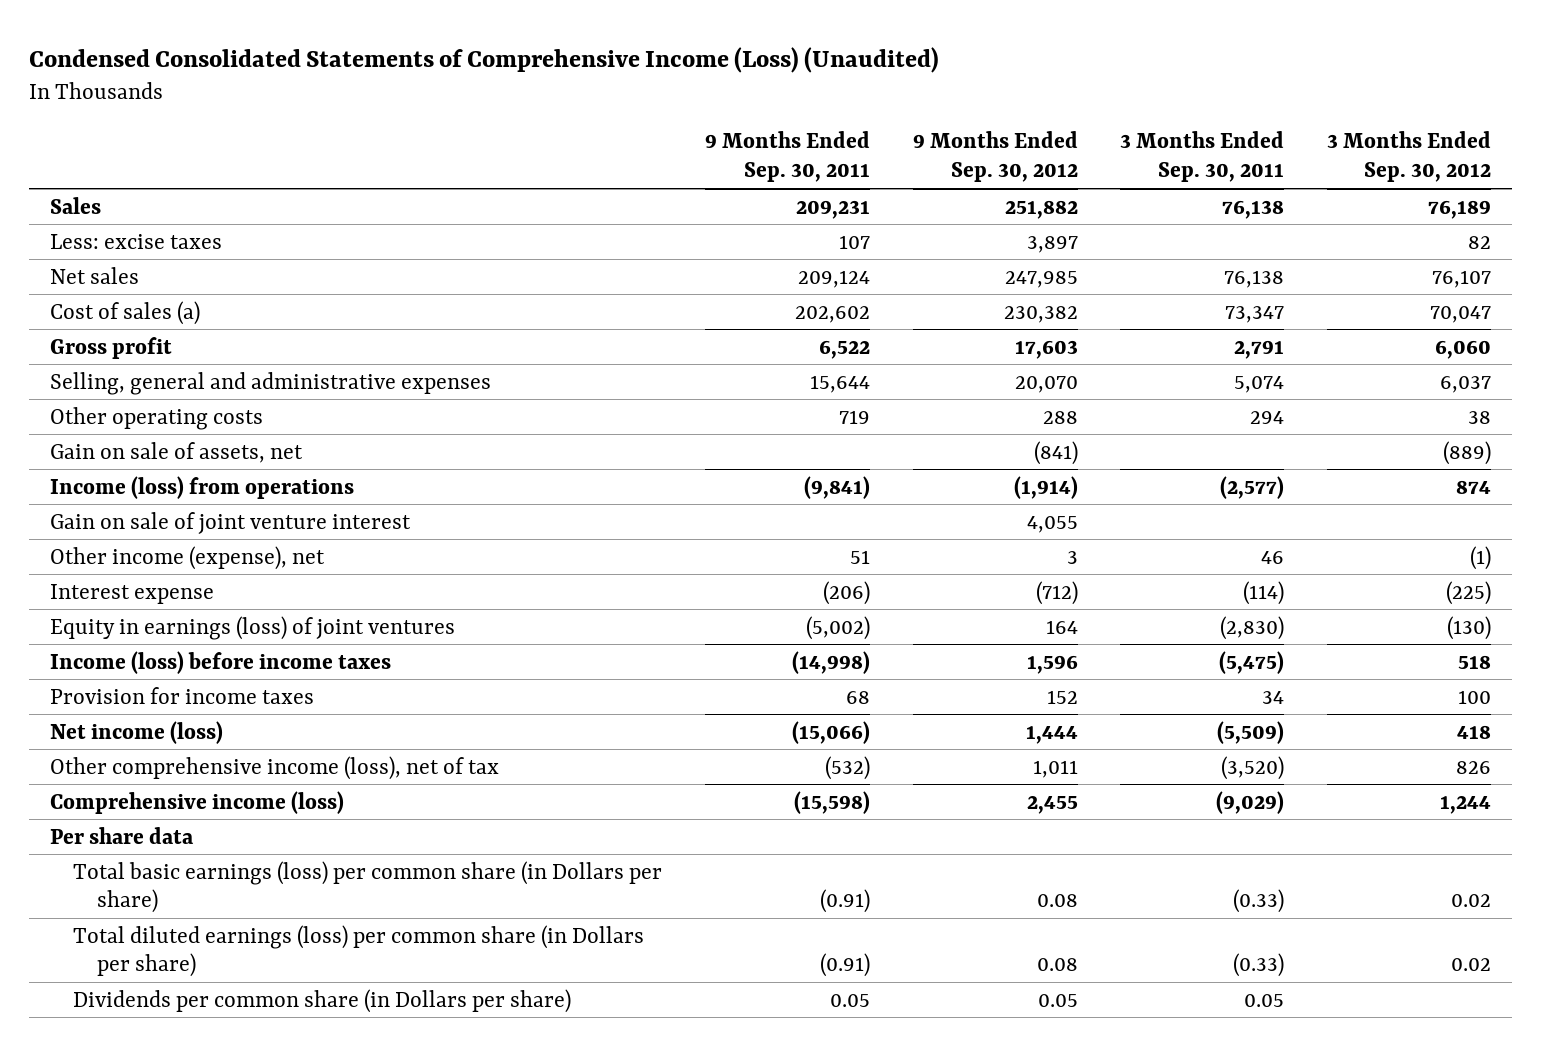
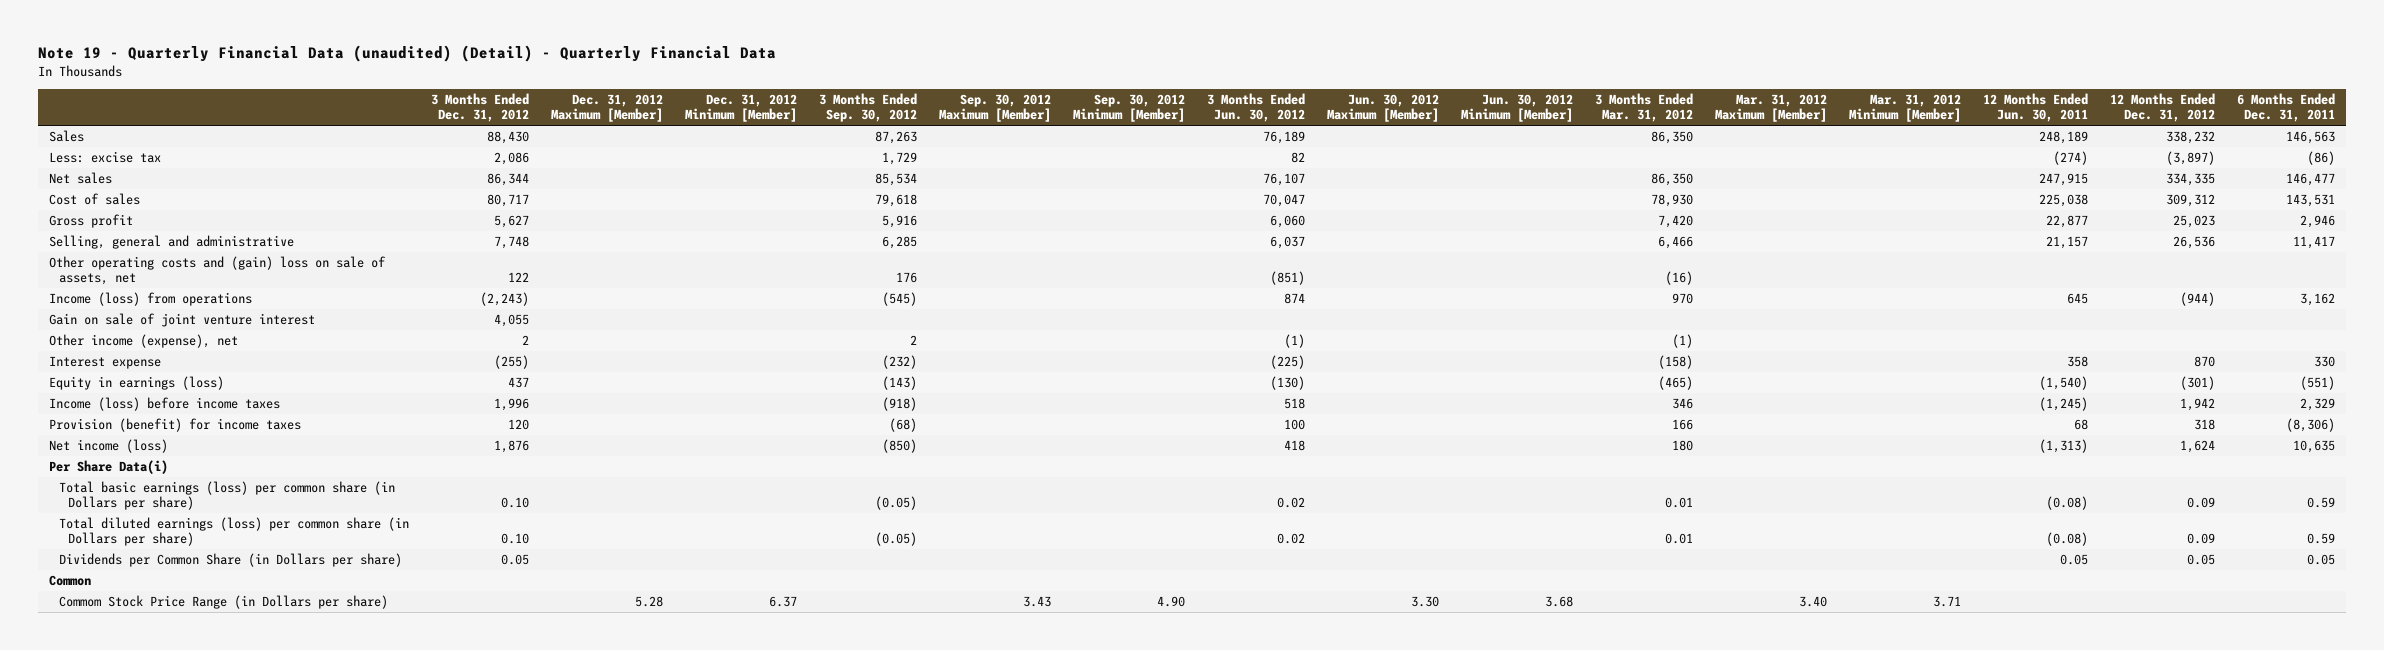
- Condensed Consolidated Statements of Comprehensive Income (Loss) (Unaudited)
+ Note 19 - Quarterly Financial Data (unaudited) (Detail) - Quarterly Financial Data
- | 9 Months Ended Sep. 30, 2011 | 9 Months Ended Sep. 30, 2012 | 3 Months Ended Sep. 30, 2011 | 3 Months Ended Sep. 30, 2012
+ | 3 Months Ended Dec. 31, 2012 | Dec. 31, 2012 Maximum [Member] | Dec. 31, 2012 Minimum [Member] | 3 Months Ended Sep. 30, 2012 | Sep. 30, 2012 Maximum [Member] | Sep. 30, 2012 Minimum [Member] | 3 Months Ended Jun. 30, 2012 | Jun. 30, 2012 Maximum [Member] | Jun. 30, 2012 Minimum [Member] | 3 Months Ended Mar. 31, 2012 | Mar. 31, 2012 Maximum [Member] | Mar. 31, 2012 Minimum [Member] | 12 Months Ended Jun. 30, 2011 | 12 Months Ended Dec. 31, 2012 | 6 Months Ended Dec. 31, 2011
- Sales | 209,231 | 251,882 | 76,138 | 76,189
- Less: excise taxes | 107 | 3,897 | | 82
- Net sales | 209,124 | 247,985 | 76,138 | 76,107
- Cost of sales (a) | 202,602 | 230,382 | 73,347 | 70,047
- Gross profit | 6,522 | 17,603 | 2,791 | 6,060
- Selling, general and administrative expenses | 15,644 | 20,070 | 5,074 | 6,037
- Other operating costs | 719 | 288 | 294 | 38
- Gain on sale of assets, net | | (841) | | (889)
- Income (loss) from operations | (9,841) | (1,914) | (2,577) | 874
+ Sales | 88,430 | | | 87,263 | | | 76,189 | | | 86,350 | | | 248,189 | 338,232 | 146,563
+ Less: excise tax | 2,086 | | | 1,729 | | | 82 | | | | | | (274) | (3,897) | (86)
+ Net sales | 86,344 | | | 85,534 | | | 76,107 | | | 86,350 | | | 247,915 | 334,335 | 146,477
+ Cost of sales | 80,717 | | | 79,618 | | | 70,047 | | | 78,930 | | | 225,038 | 309,312 | 143,531
+ Gross profit | 5,627 | | | 5,916 | | | 6,060 | | | 7,420 | | | 22,877 | 25,023 | 2,946
+ Selling, general and administrative | 7,748 | | | 6,285 | | | 6,037 | | | 6,466 | | | 21,157 | 26,536 | 11,417
+ Other operating costs and (gain) loss on sale of assets, net | 122 | | | 176 | | | (851) | | | (16) | | | | |
+ Income (loss) from operations | (2,243) | | | (545) | | | 874 | | | 970 | | | 645 | (944) | 3,162
- Other income (expense), net | 51 | 3 | 46 | (1)
- Interest expense | (206) | (712) | (114) | (225)
- Equity in earnings (loss) of joint ventures | (5,002) | 164 | (2,830) | (130)
- Income (loss) before income taxes | (14,998) | 1,596 | (5,475) | 518
- Provision for income taxes | 68 | 152 | 34 | 100
- Net income (loss) | (15,066) | 1,444 | (5,509) | 418
- Other comprehensive income (loss), net of tax | (532) | 1,011 | (3,520) | 826
- Comprehensive income (loss) | (15,598) | 2,455 | (9,029) | 1,244
- Per share data
- Total basic earnings (loss) per common share (in Dollars per share) | (0.91) | 0.08 | (0.33) | 0.02
- Total diluted earnings (loss) per common share (in Dollars per share) | (0.91) | 0.08 | (0.33) | 0.02
- Dividends per common share (in Dollars per share) | 0.05 | 0.05 | 0.05 |
+ Other income (expense), net | 2 | | | 2 | | | (1) | | | (1) | | | | |
+ Interest expense | (255) | | | (232) | | | (225) | | | (158) | | | 358 | 870 | 330
+ Equity in earnings (loss) | 437 | | | (143) | | | (130) | | | (465) | | | (1,540) | (301) | (551)
+ Income (loss) before income taxes | 1,996 | | | (918) | | | 518 | | | 346 | | | (1,245) | 1,942 | 2,329
+ Provision (benefit) for income taxes | 120 | | | (68) | | | 100 | | | 166 | | | 68 | 318 | (8,306)
+ Net income (loss) | 1,876 | | | (850) | | | 418 | | | 180 | | | (1,313) | 1,624 | 10,635
+ Per Share Data(i)
+ Total basic earnings (loss) per common share (in Dollars per share) | 0.10 | | | (0.05) | | | 0.02 | | | 0.01 | | | (0.08) | 0.09 | 0.59
+ Total diluted earnings (loss) per common share (in Dollars per share) | 0.10 | | | (0.05) | | | 0.02 | | | 0.01 | | | (0.08) | 0.09 | 0.59
+ Dividends per Common Share (in Dollars per share) | 0.05 | | | | | | | | | | | | 0.05 | 0.05 | 0.05
+ Common
+ Commom Stock Price Range (in Dollars per share) | | 5.28 | 6.37 | | 3.43 | 4.90 | | 3.30 | 3.68 | | 3.40 | 3.71 | | |

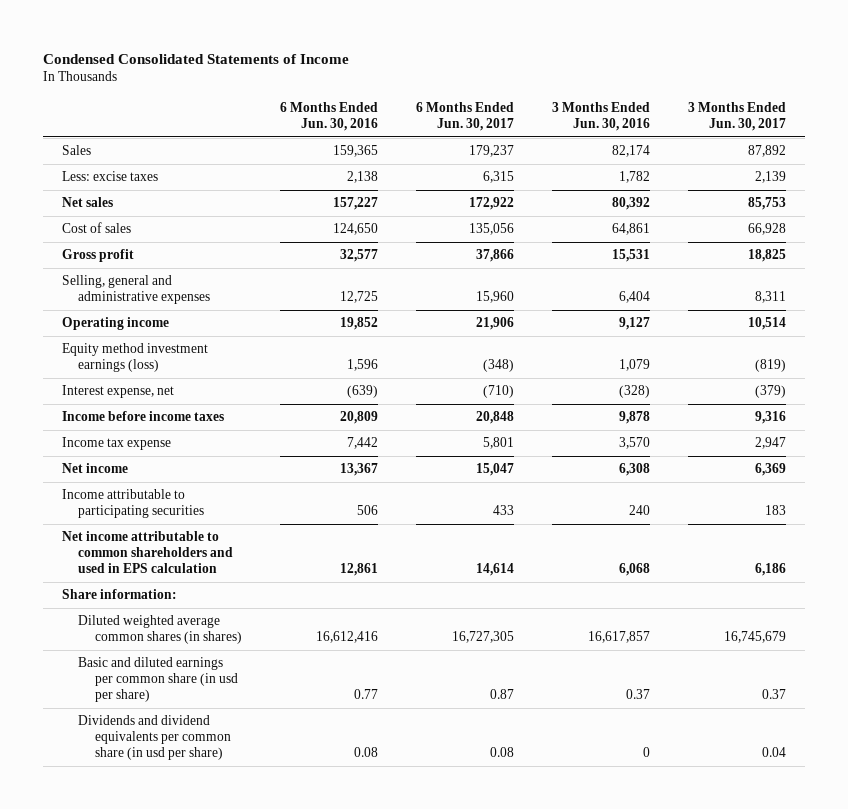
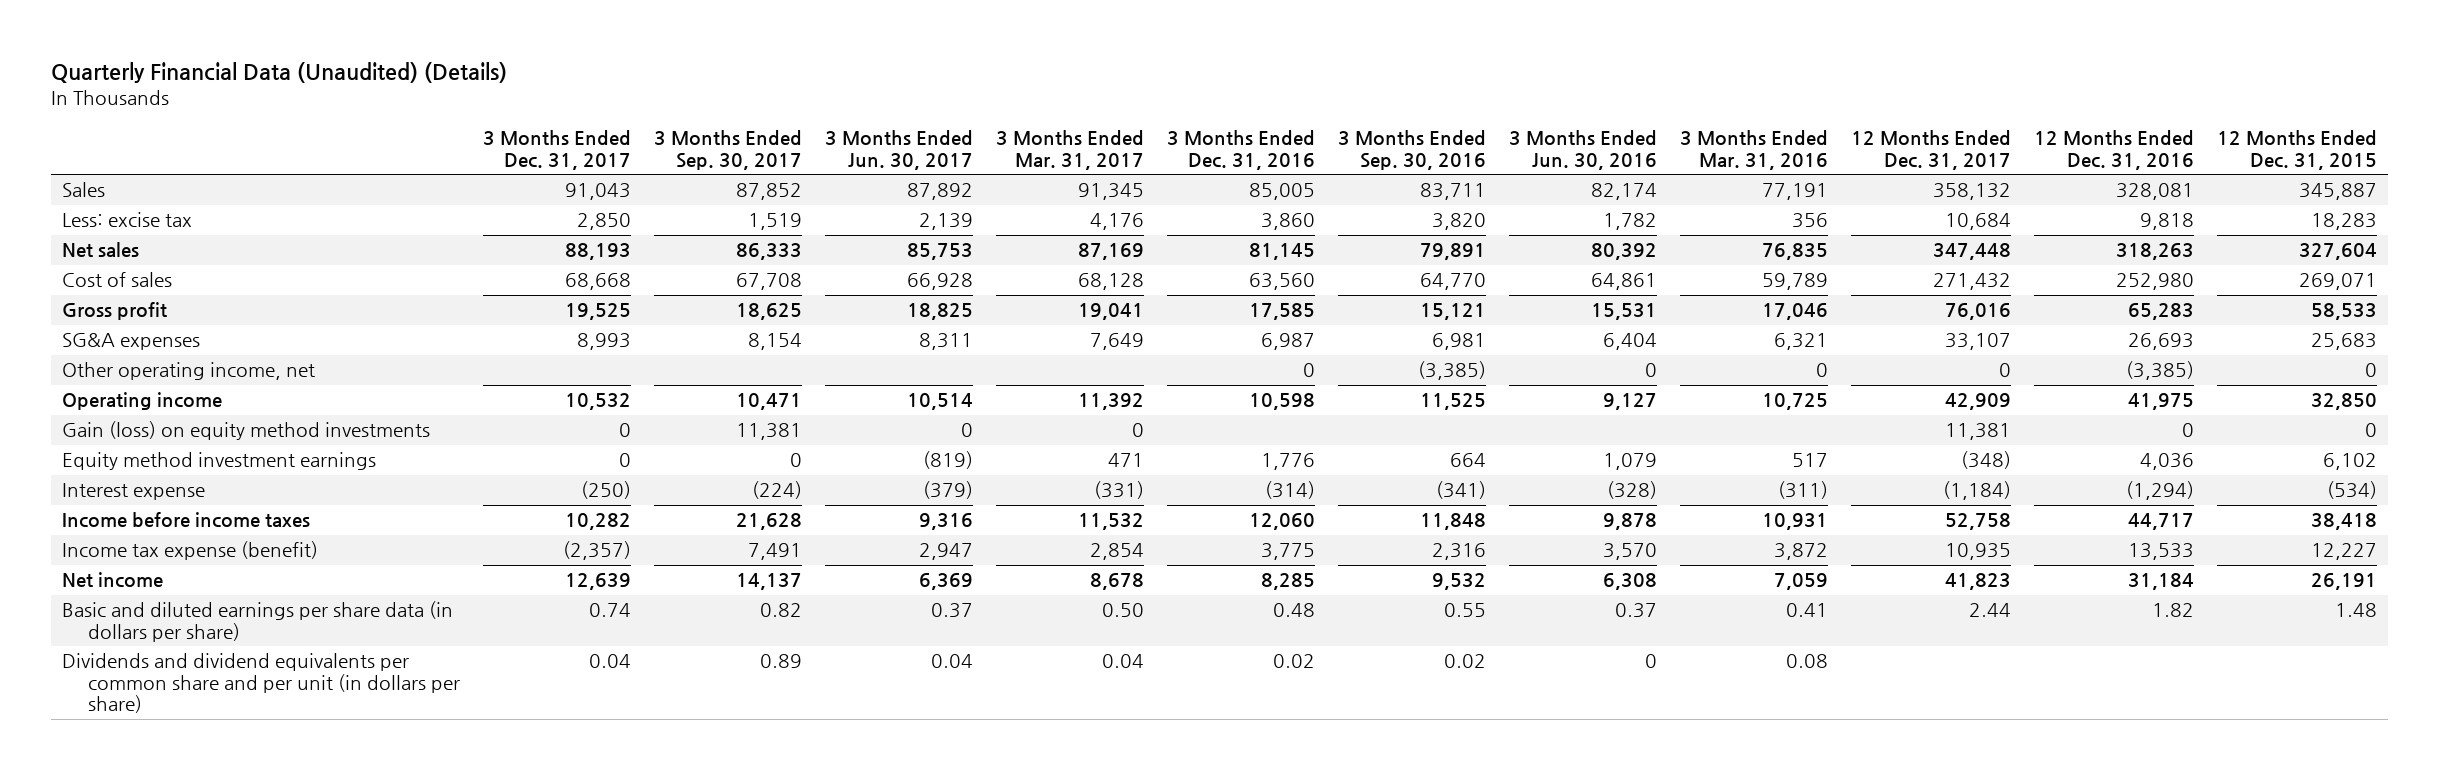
- Condensed Consolidated Statements of Income
+ Quarterly Financial Data (Unaudited) (Details)
- | 6 Months Ended Jun. 30, 2016 | 6 Months Ended Jun. 30, 2017 | 3 Months Ended Jun. 30, 2016 | 3 Months Ended Jun. 30, 2017
+ | 3 Months Ended Dec. 31, 2017 | 3 Months Ended Sep. 30, 2017 | 3 Months Ended Jun. 30, 2017 | 3 Months Ended Mar. 31, 2017 | 3 Months Ended Dec. 31, 2016 | 3 Months Ended Sep. 30, 2016 | 3 Months Ended Jun. 30, 2016 | 3 Months Ended Mar. 31, 2016 | 12 Months Ended Dec. 31, 2017 | 12 Months Ended Dec. 31, 2016 | 12 Months Ended Dec. 31, 2015
- Less: excise taxes | 2,138 | 6,315 | 1,782 | 2,139
+ Less: excise tax | 2,850 | 1,519 | 2,139 | 4,176 | 3,860 | 3,820 | 1,782 | 356 | 10,684 | 9,818 | 18,283
- Selling, general and administrative expenses | 12,725 | 15,960 | 6,404 | 8,311
+ SG&A expenses | 8,993 | 8,154 | 8,311 | 7,649 | 6,987 | 6,981 | 6,404 | 6,321 | 33,107 | 26,693 | 25,683
+ Other operating income, net | | | | | 0 | (3,385) | 0 | 0 | 0 | (3,385) | 0
- Equity method investment earnings (loss) | 1,596 | (348) | 1,079 | (819)
- Interest expense, net | (639) | (710) | (328) | (379)
+ Gain (loss) on equity method investments | 0 | 11,381 | 0 | 0 | | | | | 11,381 | 0 | 0
+ Equity method investment earnings | 0 | 0 | (819) | 471 | 1,776 | 664 | 1,079 | 517 | (348) | 4,036 | 6,102
+ Interest expense | (250) | (224) | (379) | (331) | (314) | (341) | (328) | (311) | (1,184) | (1,294) | (534)
- Income tax expense | 7,442 | 5,801 | 3,570 | 2,947
+ Income tax expense (benefit) | (2,357) | 7,491 | 2,947 | 2,854 | 3,775 | 2,316 | 3,570 | 3,872 | 10,935 | 13,533 | 12,227
- Income attributable to participating securities | 506 | 433 | 240 | 183
- Net income attributable to common shareholders and used in EPS calculation | 12,861 | 14,614 | 6,068 | 6,186
- Share information:
- Diluted weighted average common shares (in shares) | 16,612,416 | 16,727,305 | 16,617,857 | 16,745,679
- Basic and diluted earnings per common share (in usd per share) | 0.77 | 0.87 | 0.37 | 0.37
- Dividends and dividend equivalents per common share (in usd per share) | 0.08 | 0.08 | 0 | 0.04
+ Basic and diluted earnings per share data (in dollars per share) | 0.74 | 0.82 | 0.37 | 0.50 | 0.48 | 0.55 | 0.37 | 0.41 | 2.44 | 1.82 | 1.48
+ Dividends and dividend equivalents per common share and per unit (in dollars per share) | 0.04 | 0.89 | 0.04 | 0.04 | 0.02 | 0.02 | 0 | 0.08 | | |

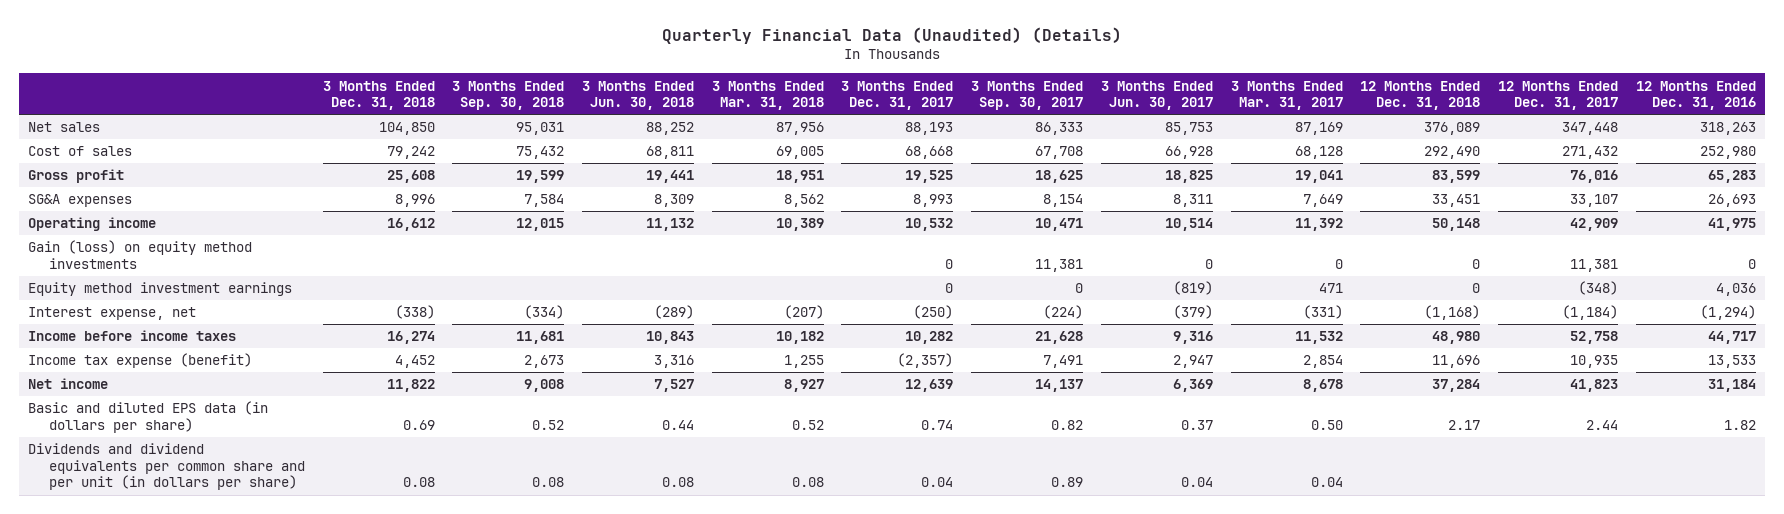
- | 3 Months Ended Dec. 31, 2017 | 3 Months Ended Sep. 30, 2017 | 3 Months Ended Jun. 30, 2017 | 3 Months Ended Mar. 31, 2017 | 3 Months Ended Dec. 31, 2016 | 3 Months Ended Sep. 30, 2016 | 3 Months Ended Jun. 30, 2016 | 3 Months Ended Mar. 31, 2016 | 12 Months Ended Dec. 31, 2017 | 12 Months Ended Dec. 31, 2016 | 12 Months Ended Dec. 31, 2015
+ | 3 Months Ended Dec. 31, 2018 | 3 Months Ended Sep. 30, 2018 | 3 Months Ended Jun. 30, 2018 | 3 Months Ended Mar. 31, 2018 | 3 Months Ended Dec. 31, 2017 | 3 Months Ended Sep. 30, 2017 | 3 Months Ended Jun. 30, 2017 | 3 Months Ended Mar. 31, 2017 | 12 Months Ended Dec. 31, 2018 | 12 Months Ended Dec. 31, 2017 | 12 Months Ended Dec. 31, 2016
- Sales | 91,043 | 87,852 | 87,892 | 91,345 | 85,005 | 83,711 | 82,174 | 77,191 | 358,132 | 328,081 | 345,887
- Less: excise tax | 2,850 | 1,519 | 2,139 | 4,176 | 3,860 | 3,820 | 1,782 | 356 | 10,684 | 9,818 | 18,283
- Other operating income, net | | | | | 0 | (3,385) | 0 | 0 | 0 | (3,385) | 0
- Interest expense | (250) | (224) | (379) | (331) | (314) | (341) | (328) | (311) | (1,184) | (1,294) | (534)
+ Interest expense, net | (338) | (334) | (289) | (207) | (250) | (224) | (379) | (331) | (1,168) | (1,184) | (1,294)
- Basic and diluted earnings per share data (in dollars per share) | 0.74 | 0.82 | 0.37 | 0.50 | 0.48 | 0.55 | 0.37 | 0.41 | 2.44 | 1.82 | 1.48
+ Basic and diluted EPS data (in dollars per share) | 0.69 | 0.52 | 0.44 | 0.52 | 0.74 | 0.82 | 0.37 | 0.50 | 2.17 | 2.44 | 1.82

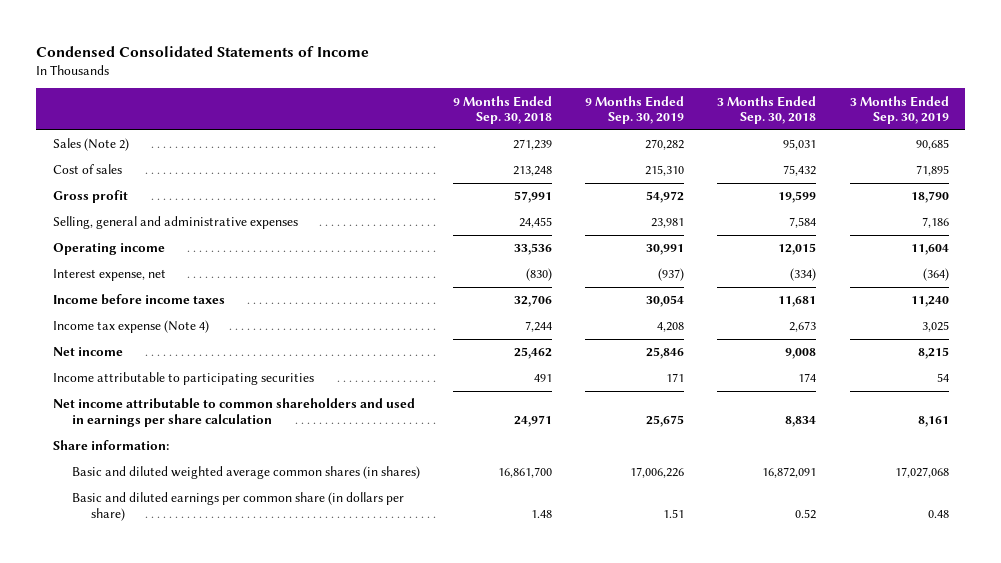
- Quarterly Financial Data (Unaudited) (Details)
+ Condensed Consolidated Statements of Income
- | 3 Months Ended Dec. 31, 2018 | 3 Months Ended Sep. 30, 2018 | 3 Months Ended Jun. 30, 2018 | 3 Months Ended Mar. 31, 2018 | 3 Months Ended Dec. 31, 2017 | 3 Months Ended Sep. 30, 2017 | 3 Months Ended Jun. 30, 2017 | 3 Months Ended Mar. 31, 2017 | 12 Months Ended Dec. 31, 2018 | 12 Months Ended Dec. 31, 2017 | 12 Months Ended Dec. 31, 2016
+ | 9 Months Ended Sep. 30, 2018 | 9 Months Ended Sep. 30, 2019 | 3 Months Ended Sep. 30, 2018 | 3 Months Ended Sep. 30, 2019
- Net sales | 104,850 | 95,031 | 88,252 | 87,956 | 88,193 | 86,333 | 85,753 | 87,169 | 376,089 | 347,448 | 318,263
+ Sales (Note 2) | 271,239 | 270,282 | 95,031 | 90,685
- SG&A expenses | 8,996 | 7,584 | 8,309 | 8,562 | 8,993 | 8,154 | 8,311 | 7,649 | 33,451 | 33,107 | 26,693
+ Selling, general and administrative expenses | 24,455 | 23,981 | 7,584 | 7,186
- Gain (loss) on equity method investments | | | | | 0 | 11,381 | 0 | 0 | 0 | 11,381 | 0
- Equity method investment earnings | | | | | 0 | 0 | (819) | 471 | 0 | (348) | 4,036
- Income tax expense (benefit) | 4,452 | 2,673 | 3,316 | 1,255 | (2,357) | 7,491 | 2,947 | 2,854 | 11,696 | 10,935 | 13,533
+ Income tax expense (Note 4) | 7,244 | 4,208 | 2,673 | 3,025
- Basic and diluted EPS data (in dollars per share) | 0.69 | 0.52 | 0.44 | 0.52 | 0.74 | 0.82 | 0.37 | 0.50 | 2.17 | 2.44 | 1.82
- Dividends and dividend equivalents per common share and per unit (in dollars per share) | 0.08 | 0.08 | 0.08 | 0.08 | 0.04 | 0.89 | 0.04 | 0.04 | | |
+ Income attributable to participating securities | 491 | 171 | 174 | 54
+ Net income attributable to common shareholders and used in earnings per share calculation | 24,971 | 25,675 | 8,834 | 8,161
+ Share information:
+ Basic and diluted weighted average common shares (in shares) | 16,861,700 | 17,006,226 | 16,872,091 | 17,027,068
+ Basic and diluted earnings per common share (in dollars per share) | 1.48 | 1.51 | 0.52 | 0.48

